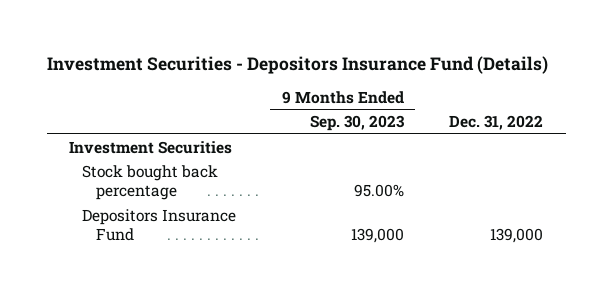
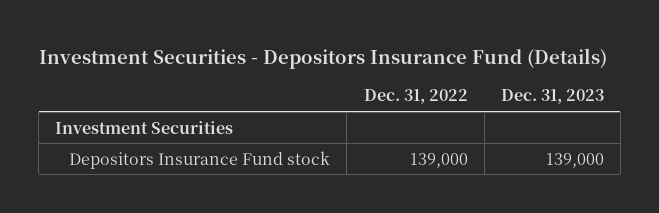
- | 9 Months Ended Sep. 30, 2023 | Dec. 31, 2022
+ | Dec. 31, 2022 | Dec. 31, 2023
- Stock bought back percentage | 95.00% |
- Depositors Insurance Fund | 139,000 | 139,000
+ Depositors Insurance Fund stock | 139,000 | 139,000

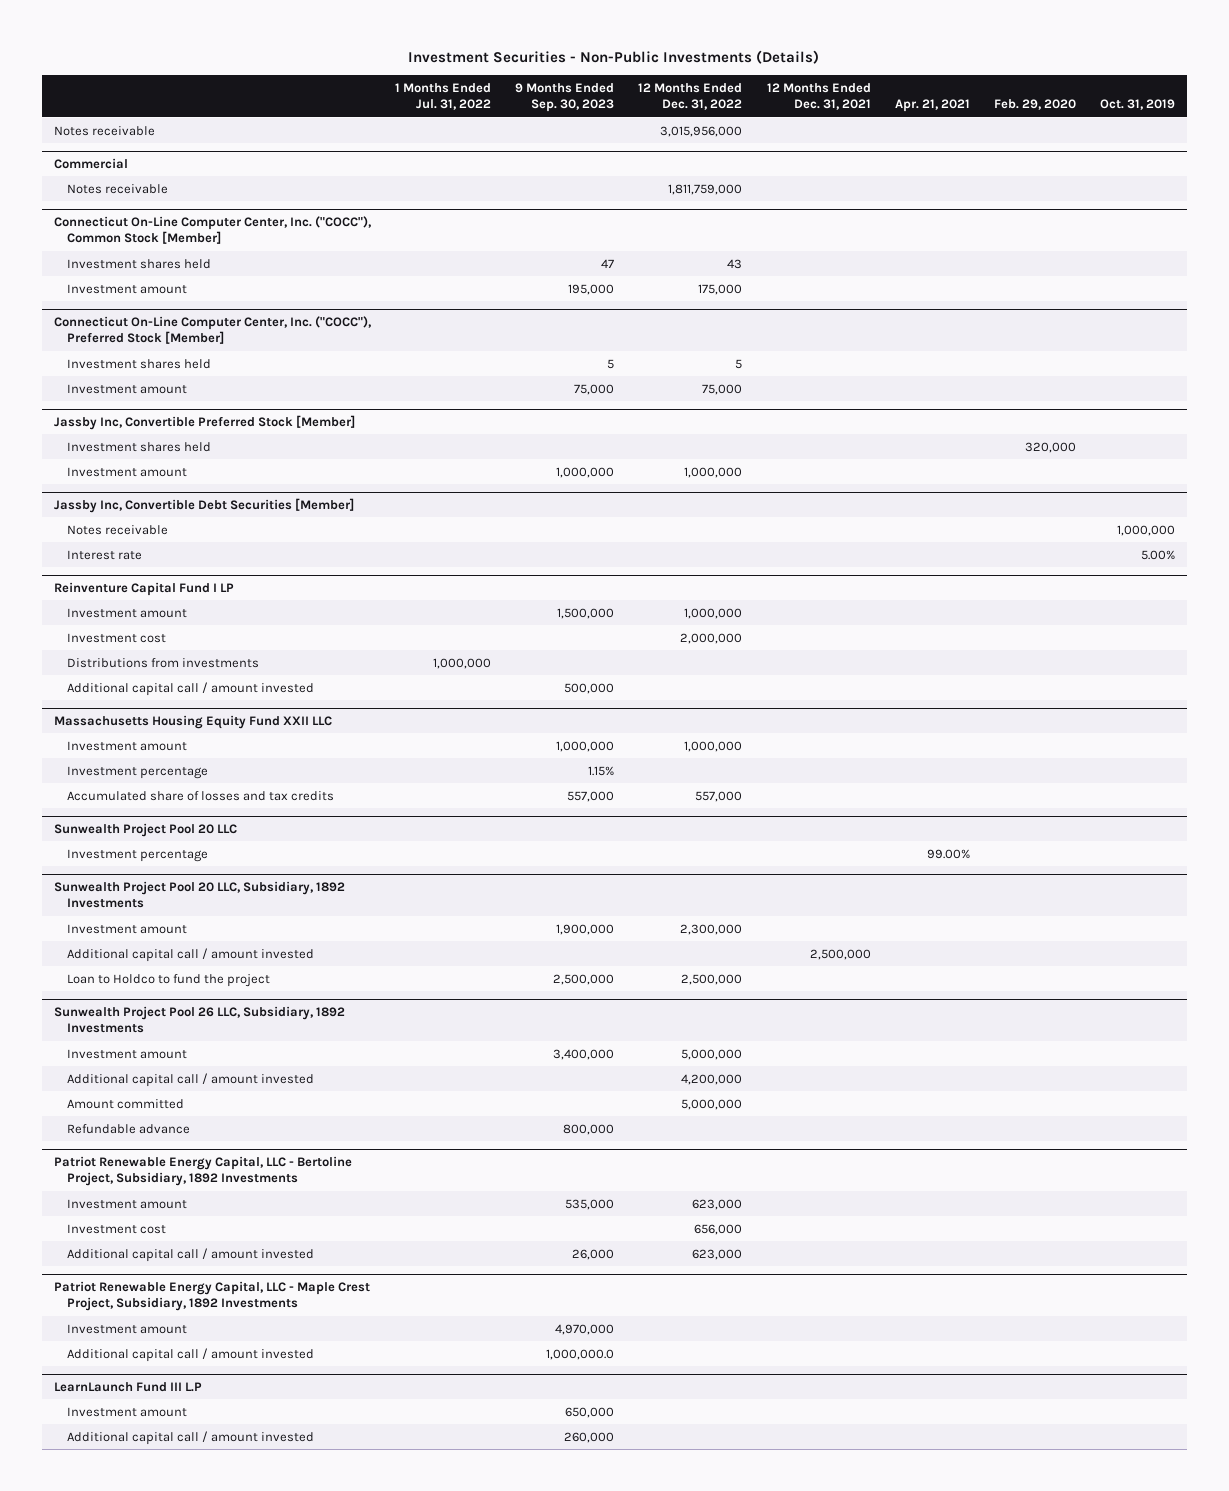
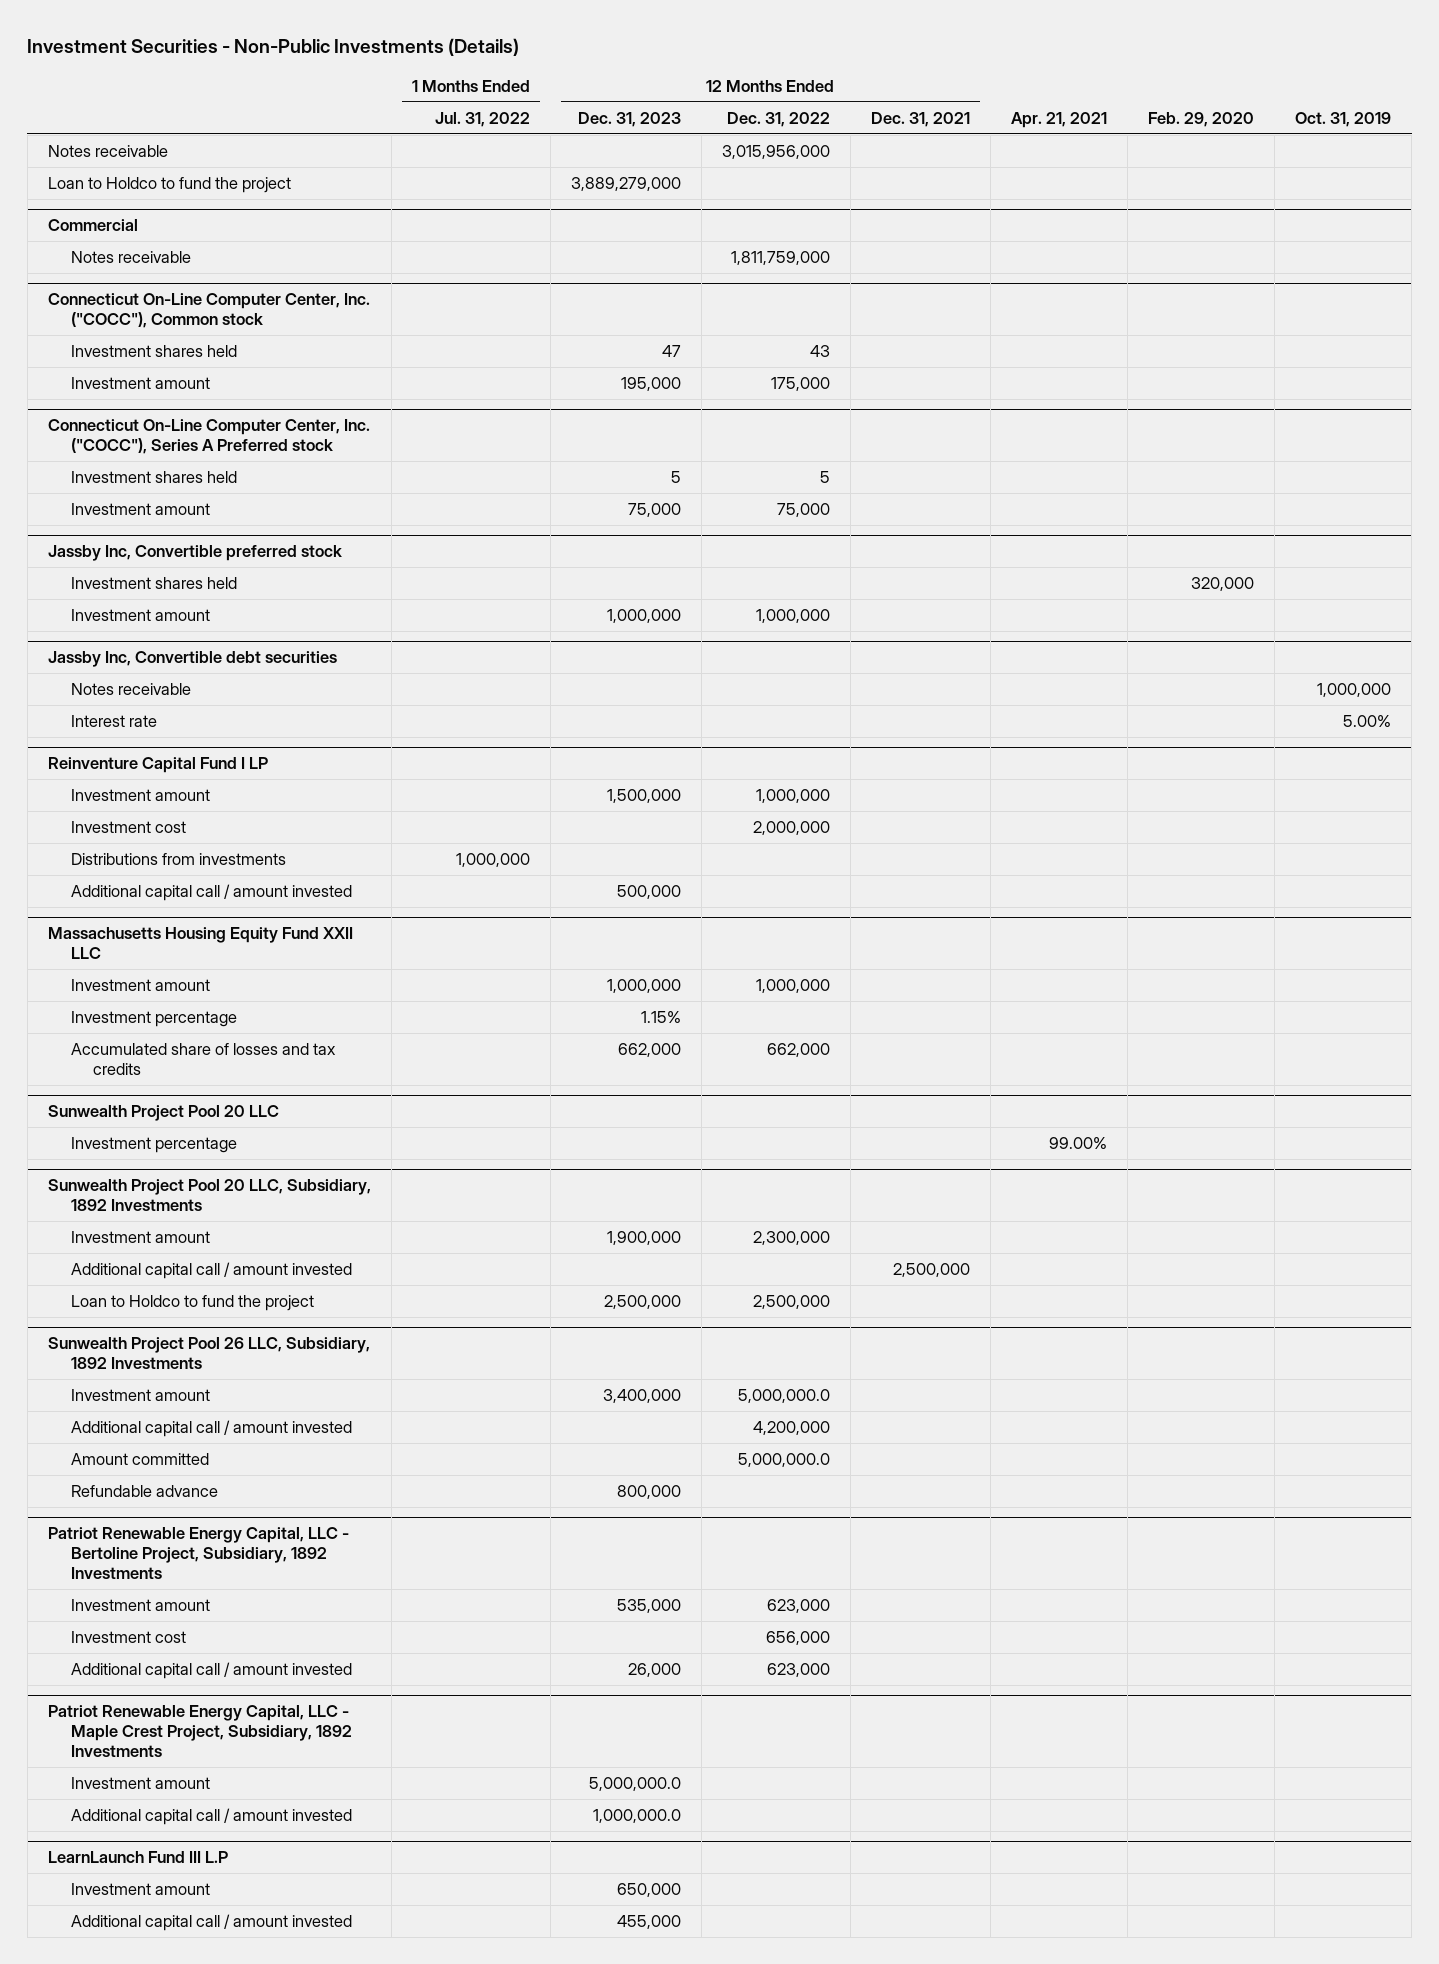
- | 1 Months Ended Jul. 31, 2022 | 9 Months Ended Sep. 30, 2023 | 12 Months Ended Dec. 31, 2022 | 12 Months Ended Dec. 31, 2021 | Apr. 21, 2021 | Feb. 29, 2020 | Oct. 31, 2019
+ | 1 Months Ended Jul. 31, 2022 | 12 Months Ended Dec. 31, 2023 | 12 Months Ended Dec. 31, 2022 | 12 Months Ended Dec. 31, 2021 | Apr. 21, 2021 | Feb. 29, 2020 | Oct. 31, 2019
+ Loan to Holdco to fund the project | | 3,889,279,000 | | | | |
- Connecticut On-Line Computer Center, Inc. ("COCC"), Common Stock [Member]
+ Connecticut On-Line Computer Center, Inc. ("COCC"), Common stock
- Connecticut On-Line Computer Center, Inc. ("COCC"), Preferred Stock [Member]
+ Connecticut On-Line Computer Center, Inc. ("COCC"), Series A Preferred stock
- Jassby Inc, Convertible Preferred Stock [Member]
+ Jassby Inc, Convertible preferred stock
- Jassby Inc, Convertible Debt Securities [Member]
+ Jassby Inc, Convertible debt securities
@ Massachusetts Housing Equity Fund XXII LLC
- Accumulated share of losses and tax credits | | 557,000 | 557,000 | | | |
+ Accumulated share of losses and tax credits | | 662,000 | 662,000 | | | |
@ Sunwealth Project Pool 26 LLC, Subsidiary, 1892 Investments
- Investment amount | | 3,400,000 | 5,000,000 | | | |
+ Investment amount | | 3,400,000 | 5,000,000.0 | | | |
- Amount committed | | | 5,000,000 | | | |
+ Amount committed | | | 5,000,000.0 | | | |

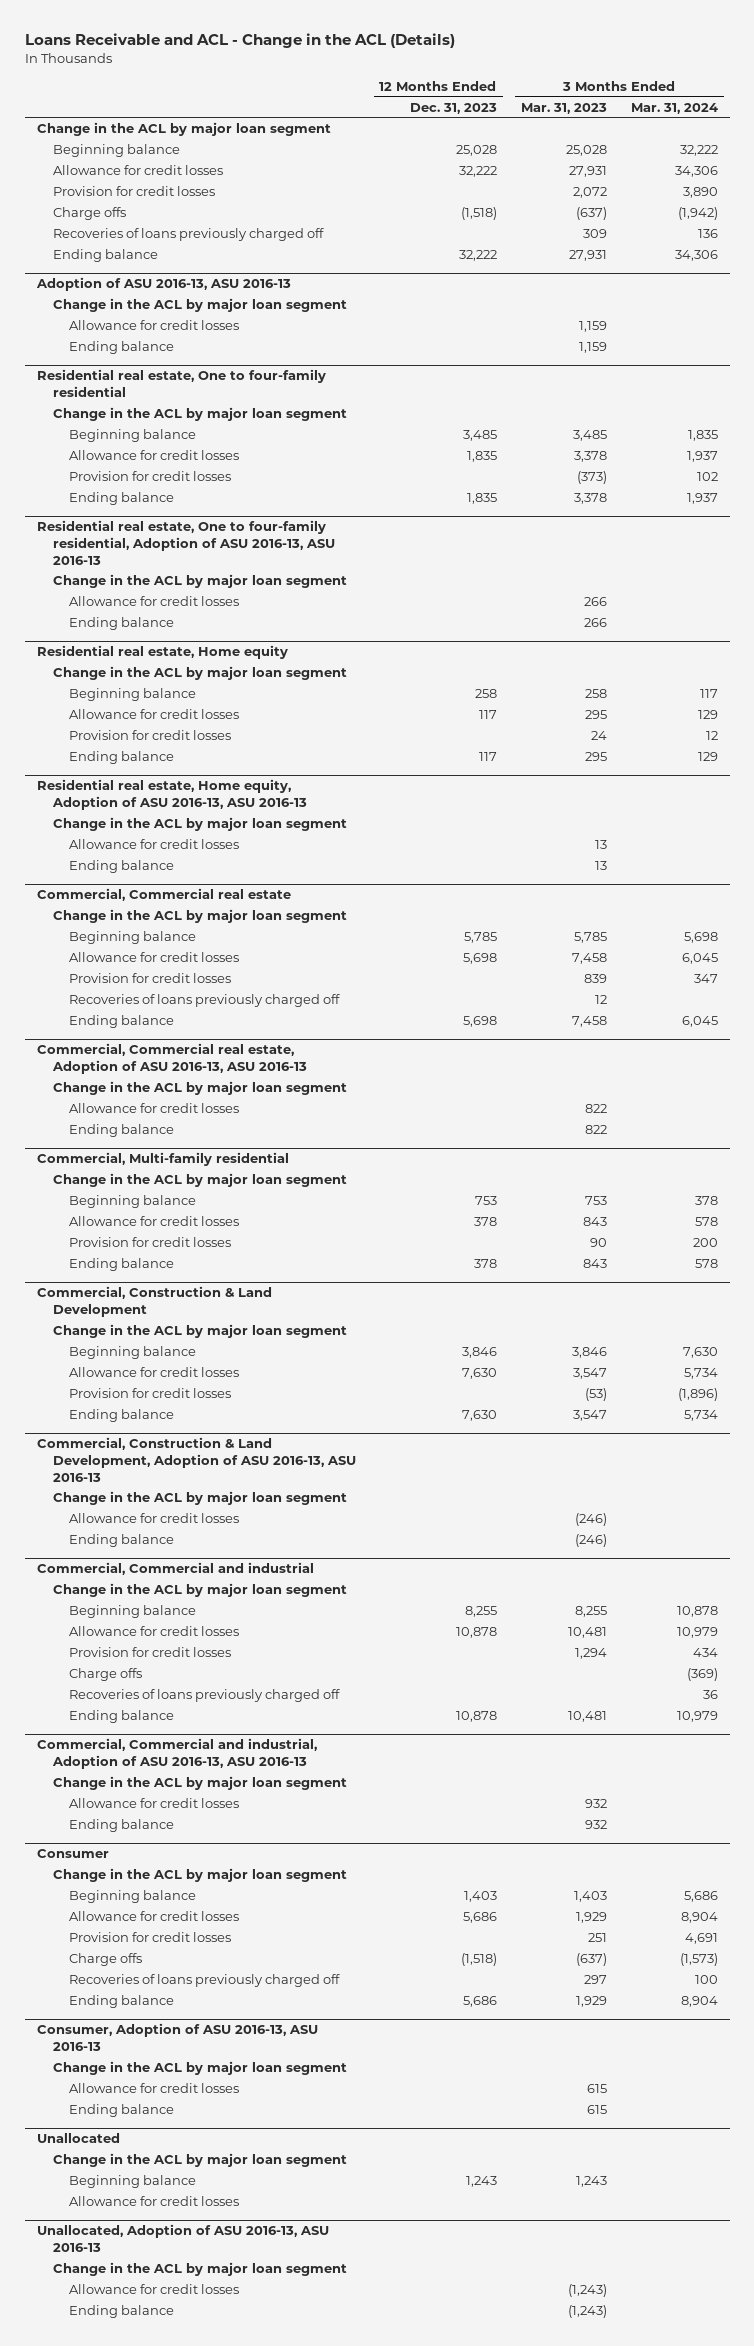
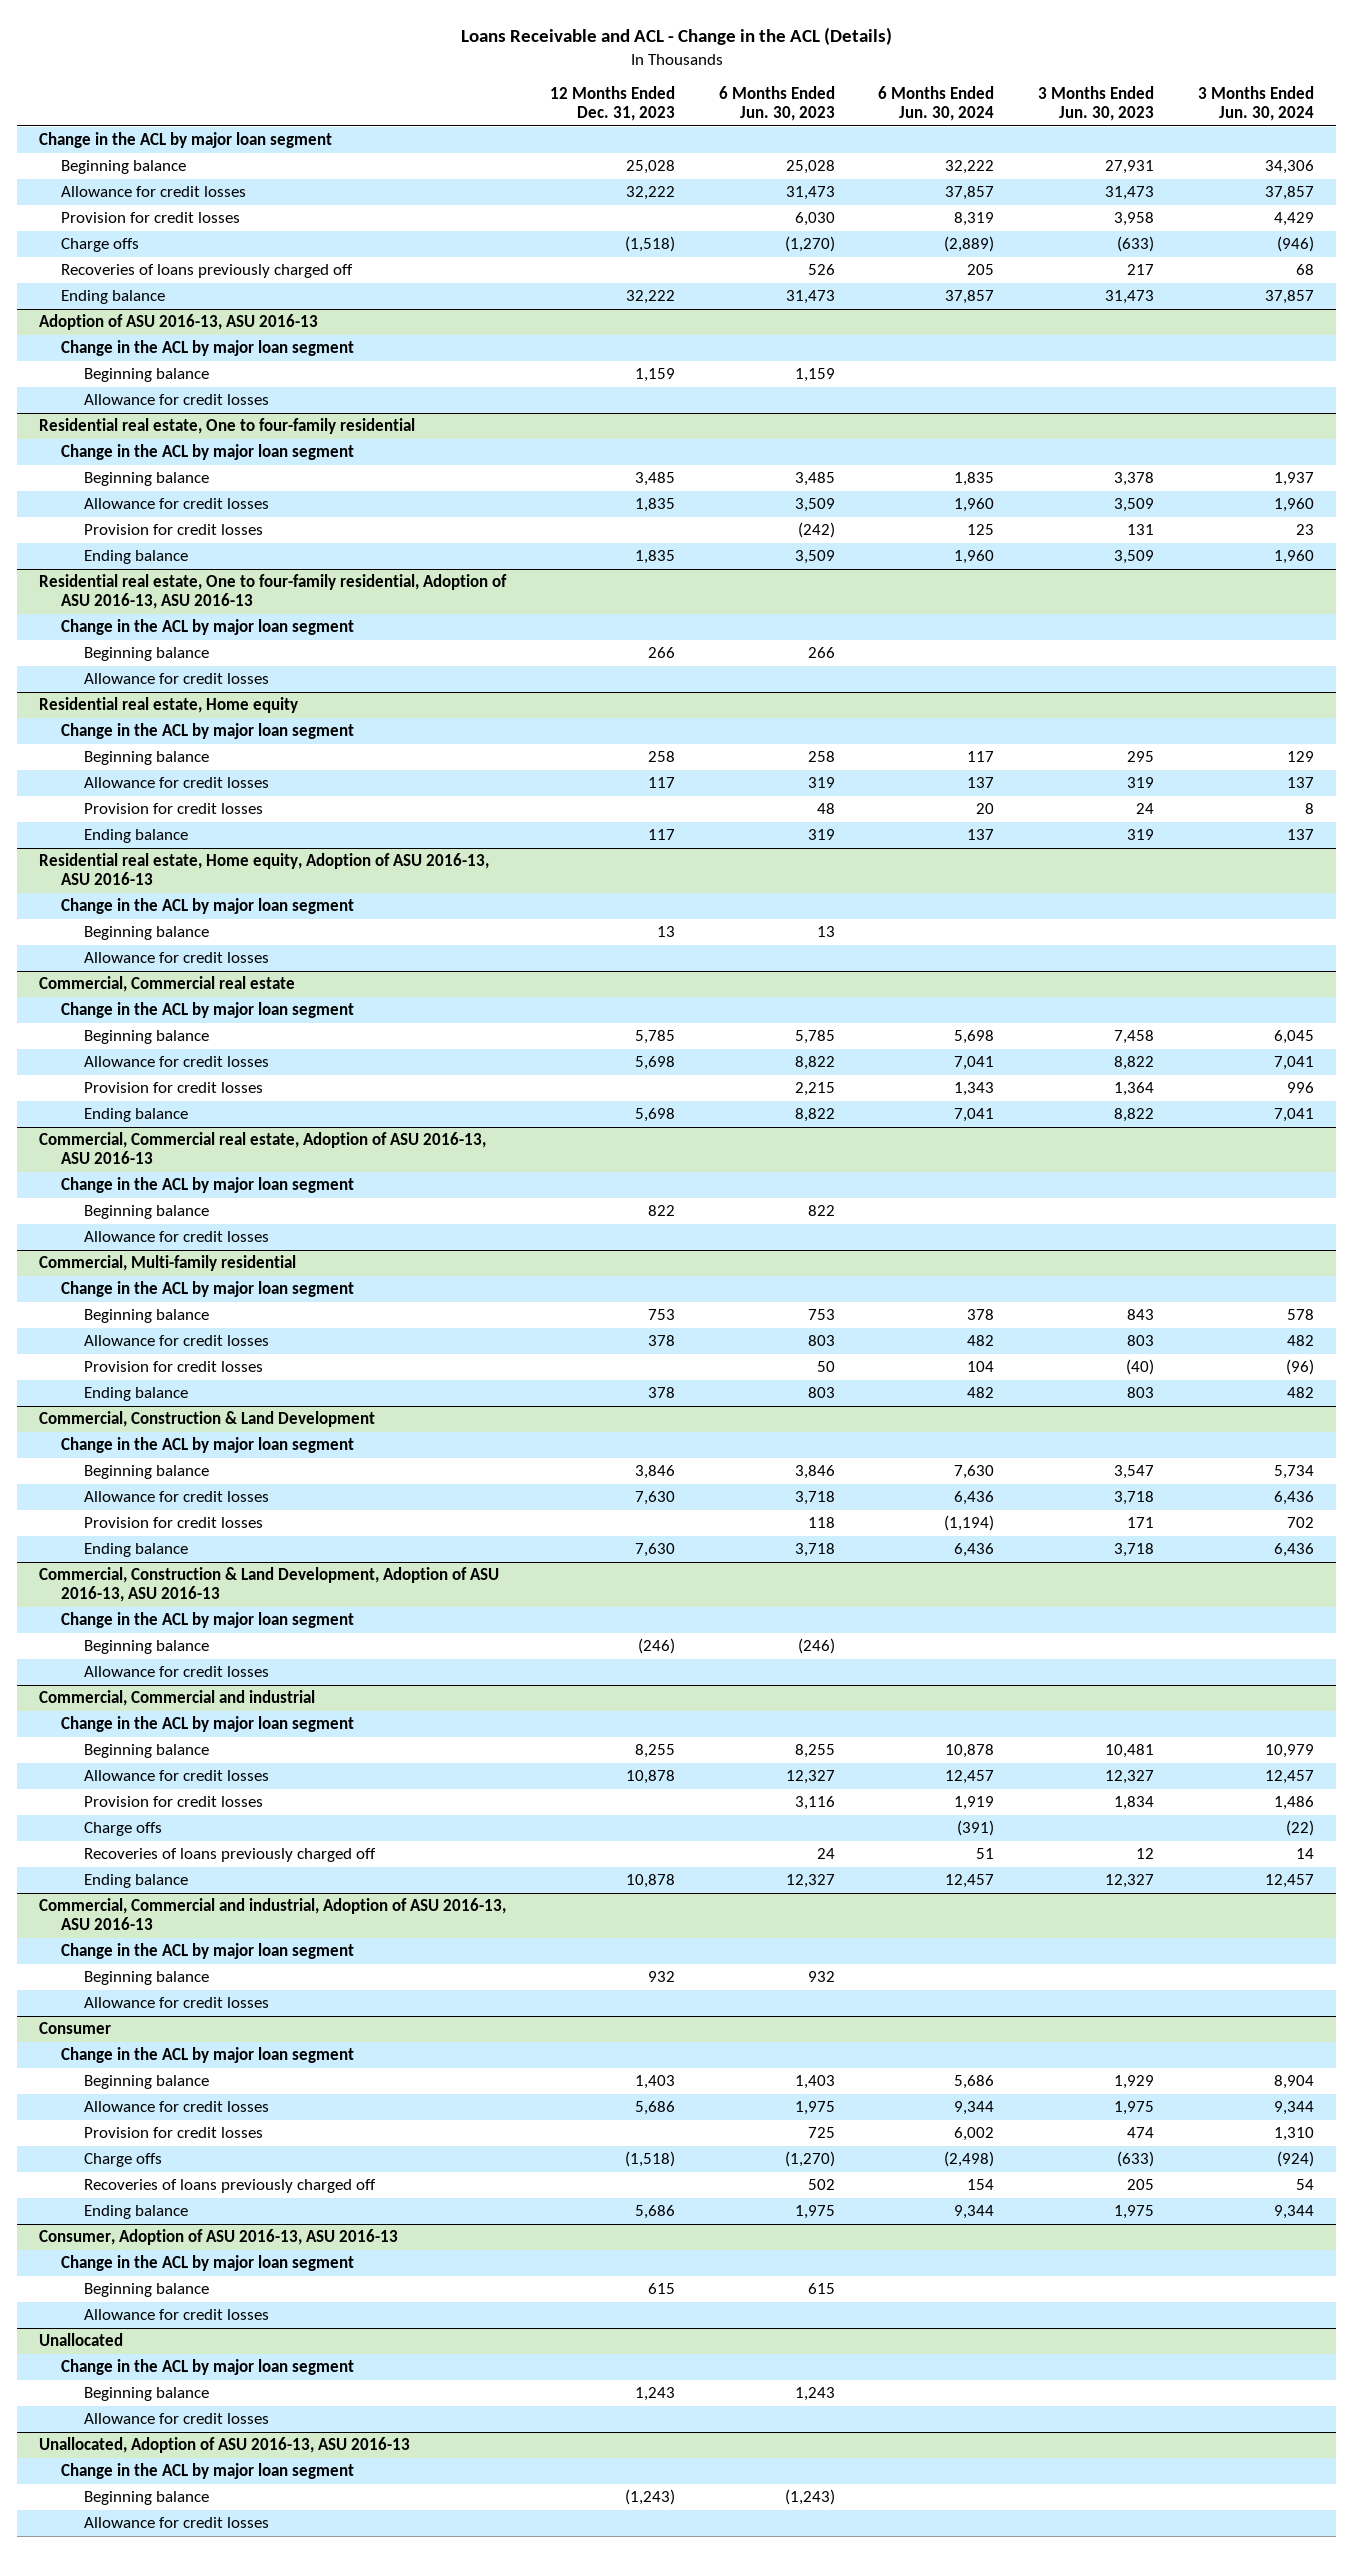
- | 12 Months Ended Dec. 31, 2023 | 3 Months Ended Mar. 31, 2023 | 3 Months Ended Mar. 31, 2024
+ | 12 Months Ended Dec. 31, 2023 | 6 Months Ended Jun. 30, 2023 | 6 Months Ended Jun. 30, 2024 | 3 Months Ended Jun. 30, 2023 | 3 Months Ended Jun. 30, 2024
@ Adoption of ASU 2016-13, ASU 2016-13
+ Beginning balance | 1,159 | 1,159 | | |
- Ending balance | | 1,159 |
@ Residential real estate, One to four-family residential, Adoption of ASU 2016-13, ASU 2016-13
+ Beginning balance | 266 | 266 | | |
- Ending balance | | 266 |
@ Residential real estate, Home equity, Adoption of ASU 2016-13, ASU 2016-13
+ Beginning balance | 13 | 13 | | |
- Ending balance | | 13 |
@ Commercial, Commercial real estate
- Recoveries of loans previously charged off | | 12 |
@ Commercial, Commercial real estate, Adoption of ASU 2016-13, ASU 2016-13
+ Beginning balance | 822 | 822 | | |
- Ending balance | | 822 |
@ Commercial, Construction & Land Development, Adoption of ASU 2016-13, ASU 2016-13
+ Beginning balance | (246) | (246) | | |
- Ending balance | | (246) |
@ Commercial, Commercial and industrial, Adoption of ASU 2016-13, ASU 2016-13
+ Beginning balance | 932 | 932 | | |
- Ending balance | | 932 |
@ Consumer, Adoption of ASU 2016-13, ASU 2016-13
+ Beginning balance | 615 | 615 | | |
- Ending balance | | 615 |
@ Unallocated, Adoption of ASU 2016-13, ASU 2016-13
+ Beginning balance | (1,243) | (1,243) | | |
- Ending balance | | (1,243) |

